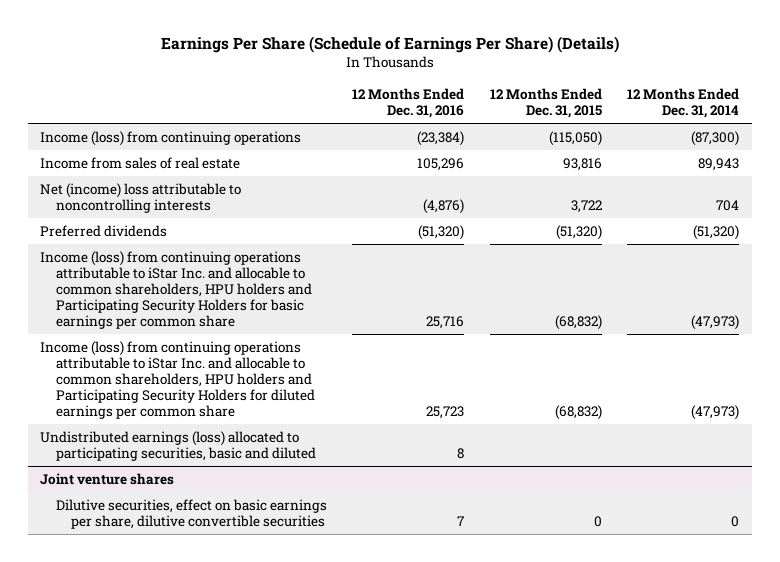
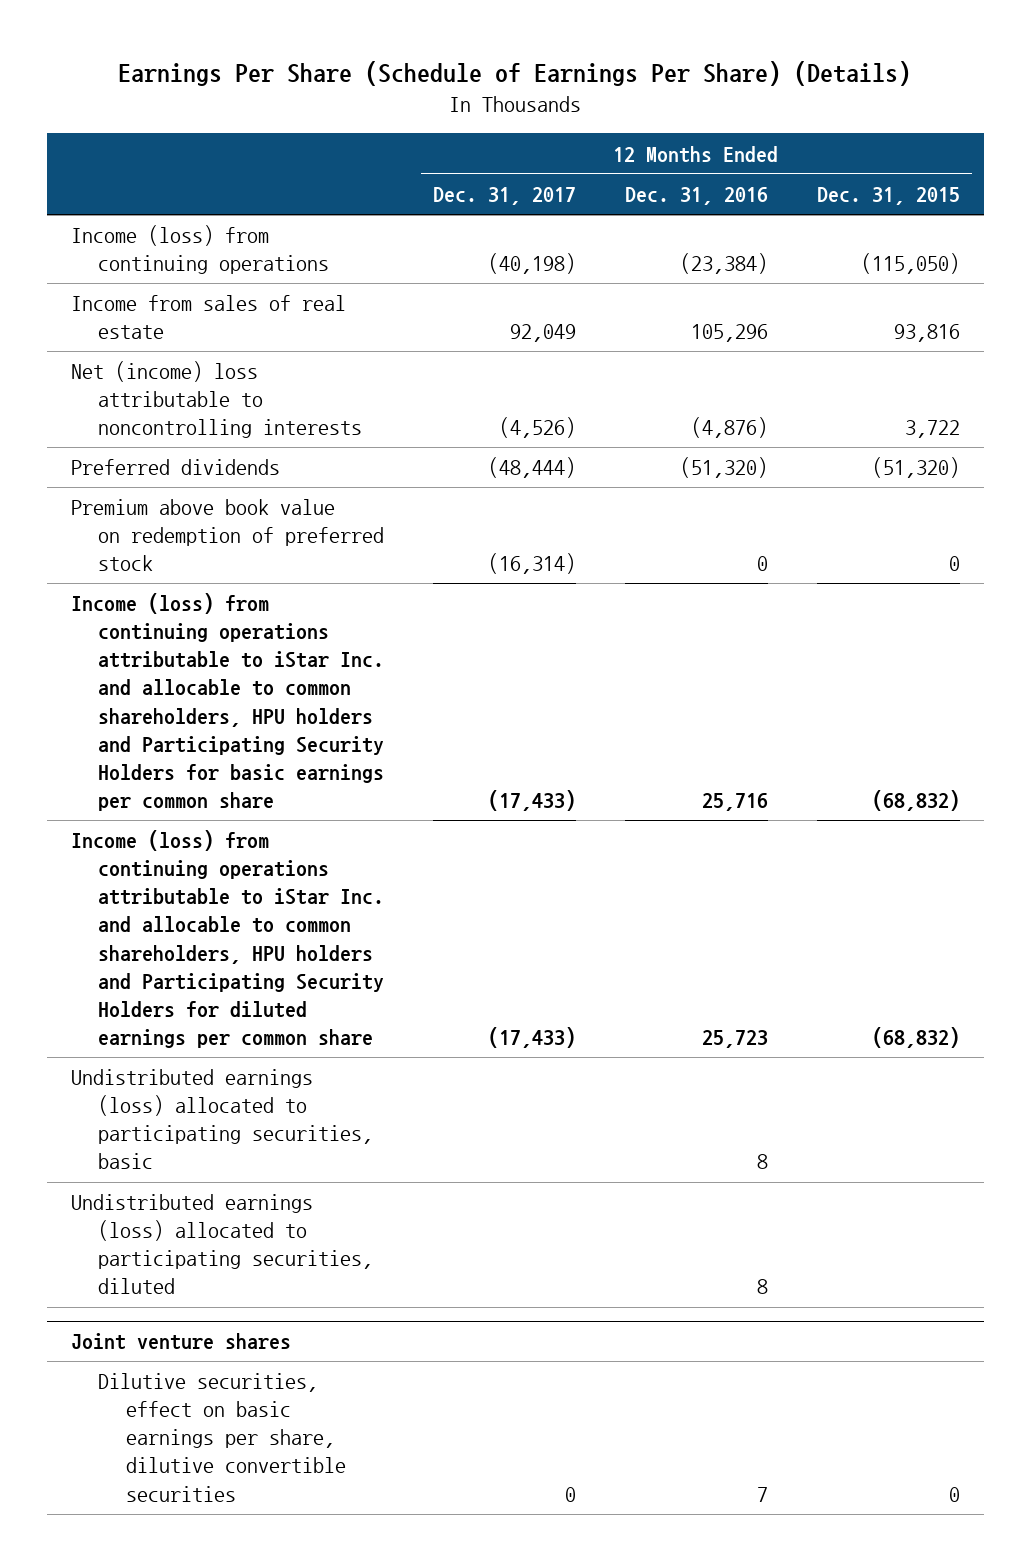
- | 12 Months Ended Dec. 31, 2016 | 12 Months Ended Dec. 31, 2015 | 12 Months Ended Dec. 31, 2014
+ | 12 Months Ended Dec. 31, 2017 | 12 Months Ended Dec. 31, 2016 | 12 Months Ended Dec. 31, 2015
+ Premium above book value on redemption of preferred stock | (16,314) | 0 | 0
- Undistributed earnings (loss) allocated to participating securities, basic and diluted | 8 | |
+ Undistributed earnings (loss) allocated to participating securities, basic | | 8 |
+ Undistributed earnings (loss) allocated to participating securities, diluted | | 8 |

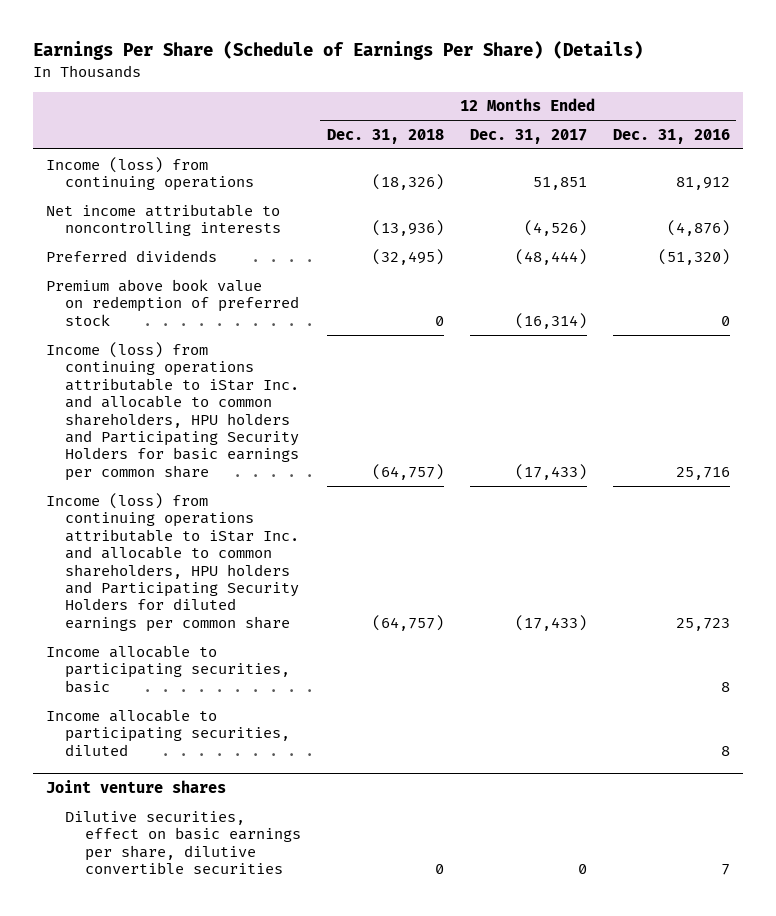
- | 12 Months Ended Dec. 31, 2017 | 12 Months Ended Dec. 31, 2016 | 12 Months Ended Dec. 31, 2015
+ | 12 Months Ended Dec. 31, 2018 | 12 Months Ended Dec. 31, 2017 | 12 Months Ended Dec. 31, 2016
- Income (loss) from continuing operations | (40,198) | (23,384) | (115,050)
- Income from sales of real estate | 92,049 | 105,296 | 93,816
- Net (income) loss attributable to noncontrolling interests | (4,526) | (4,876) | 3,722
+ Income (loss) from continuing operations | (18,326) | 51,851 | 81,912
+ Net income attributable to noncontrolling interests | (13,936) | (4,526) | (4,876)
- Undistributed earnings (loss) allocated to participating securities, basic | | 8 |
- Undistributed earnings (loss) allocated to participating securities, diluted | | 8 |
+ Income allocable to participating securities, basic | | | 8
+ Income allocable to participating securities, diluted | | | 8

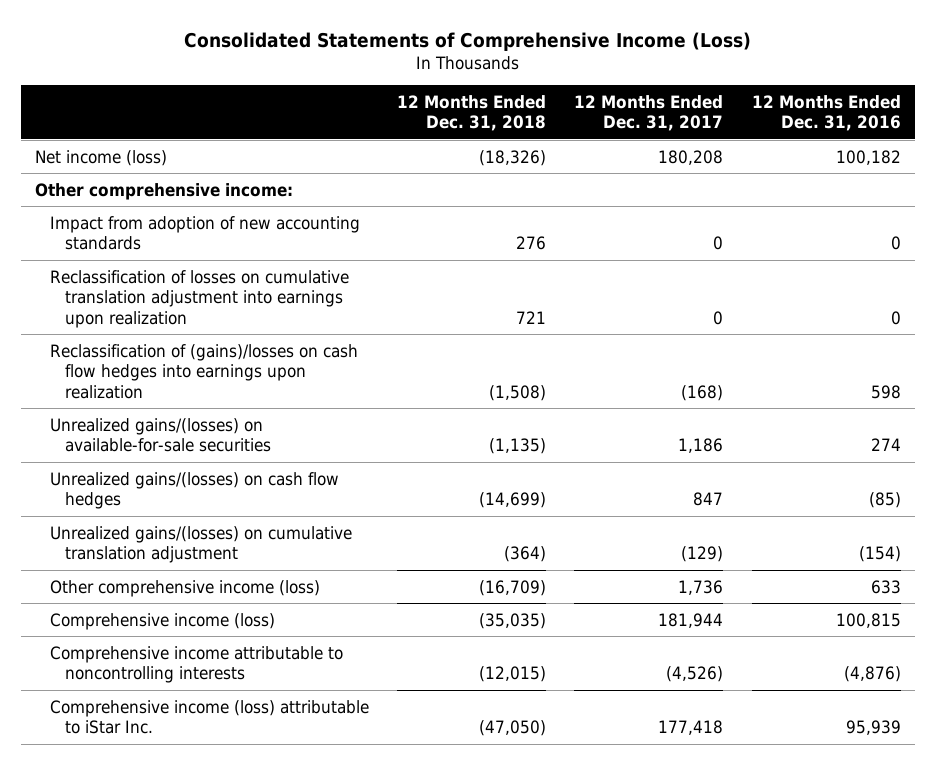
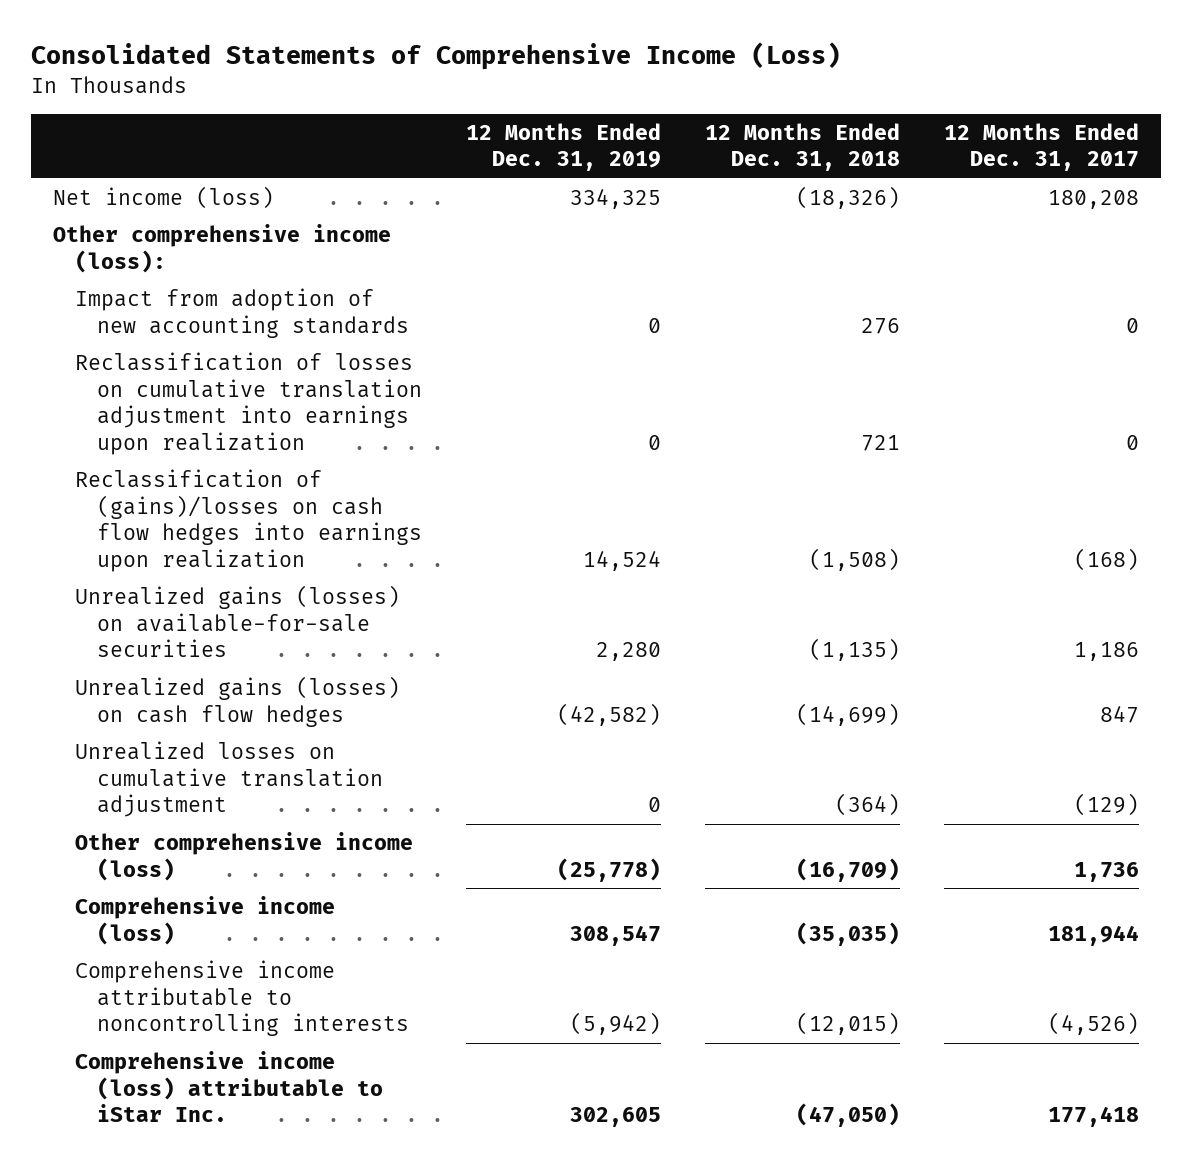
- | 12 Months Ended Dec. 31, 2018 | 12 Months Ended Dec. 31, 2017 | 12 Months Ended Dec. 31, 2016
+ | 12 Months Ended Dec. 31, 2019 | 12 Months Ended Dec. 31, 2018 | 12 Months Ended Dec. 31, 2017
- Other comprehensive income:
+ Other comprehensive income (loss):
- Unrealized gains/(losses) on available-for-sale securities | (1,135) | 1,186 | 274
- Unrealized gains/(losses) on cash flow hedges | (14,699) | 847 | (85)
- Unrealized gains/(losses) on cumulative translation adjustment | (364) | (129) | (154)
+ Unrealized gains (losses) on available-for-sale securities | 2,280 | (1,135) | 1,186
+ Unrealized gains (losses) on cash flow hedges | (42,582) | (14,699) | 847
+ Unrealized losses on cumulative translation adjustment | 0 | (364) | (129)

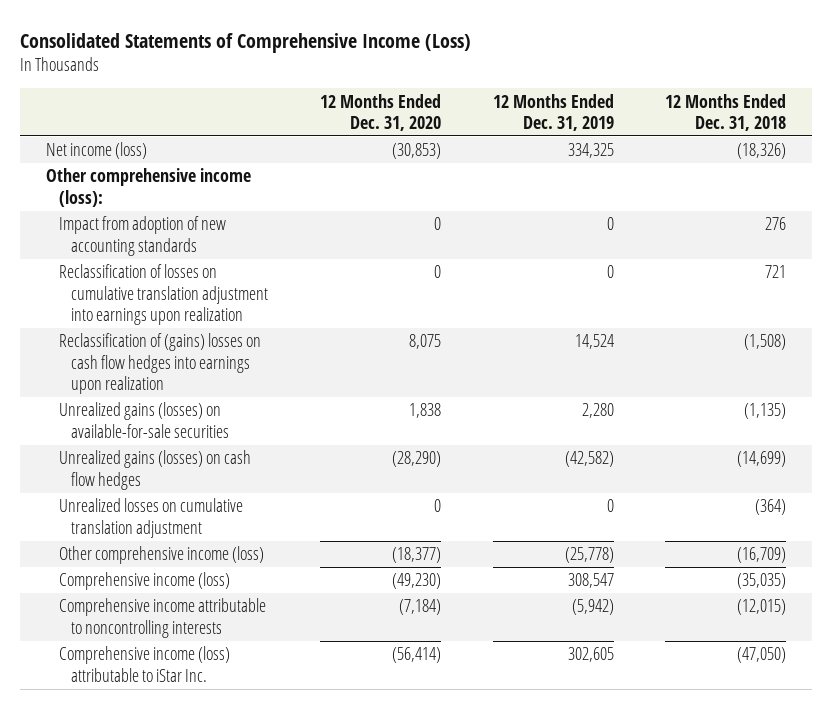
- | 12 Months Ended Dec. 31, 2019 | 12 Months Ended Dec. 31, 2018 | 12 Months Ended Dec. 31, 2017
+ | 12 Months Ended Dec. 31, 2020 | 12 Months Ended Dec. 31, 2019 | 12 Months Ended Dec. 31, 2018
- Reclassification of (gains)/losses on cash flow hedges into earnings upon realization | 14,524 | (1,508) | (168)
+ Reclassification of (gains) losses on cash flow hedges into earnings upon realization | 8,075 | 14,524 | (1,508)

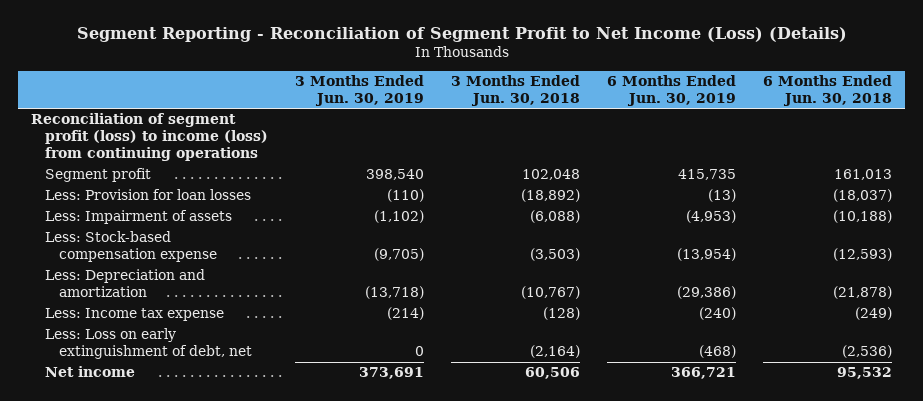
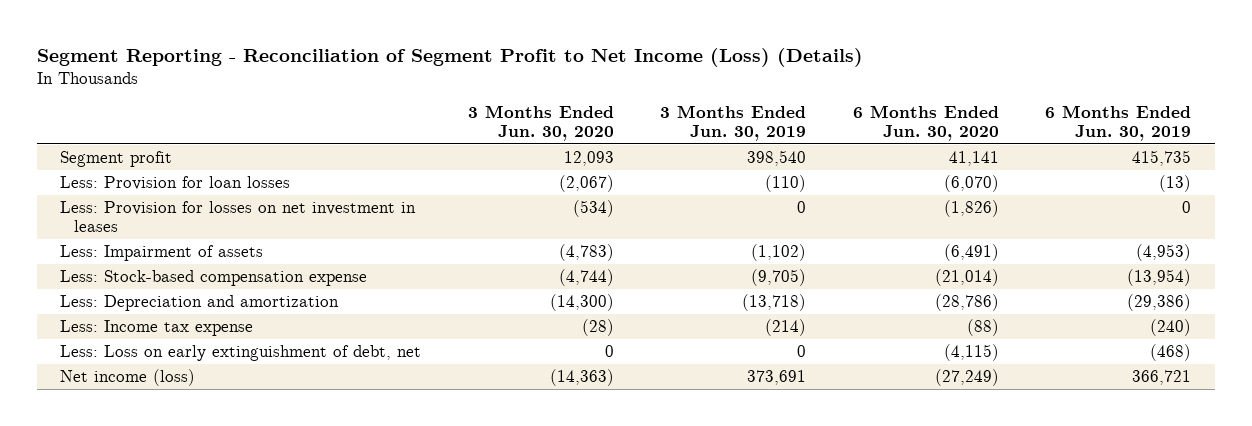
- | 3 Months Ended Jun. 30, 2019 | 3 Months Ended Jun. 30, 2018 | 6 Months Ended Jun. 30, 2019 | 6 Months Ended Jun. 30, 2018
+ | 3 Months Ended Jun. 30, 2020 | 3 Months Ended Jun. 30, 2019 | 6 Months Ended Jun. 30, 2020 | 6 Months Ended Jun. 30, 2019
- Reconciliation of segment profit (loss) to income (loss) from continuing operations
+ Less: Provision for losses on net investment in leases | (534) | 0 | (1,826) | 0
- Net income | 373,691 | 60,506 | 366,721 | 95,532
+ Net income (loss) | (14,363) | 373,691 | (27,249) | 366,721

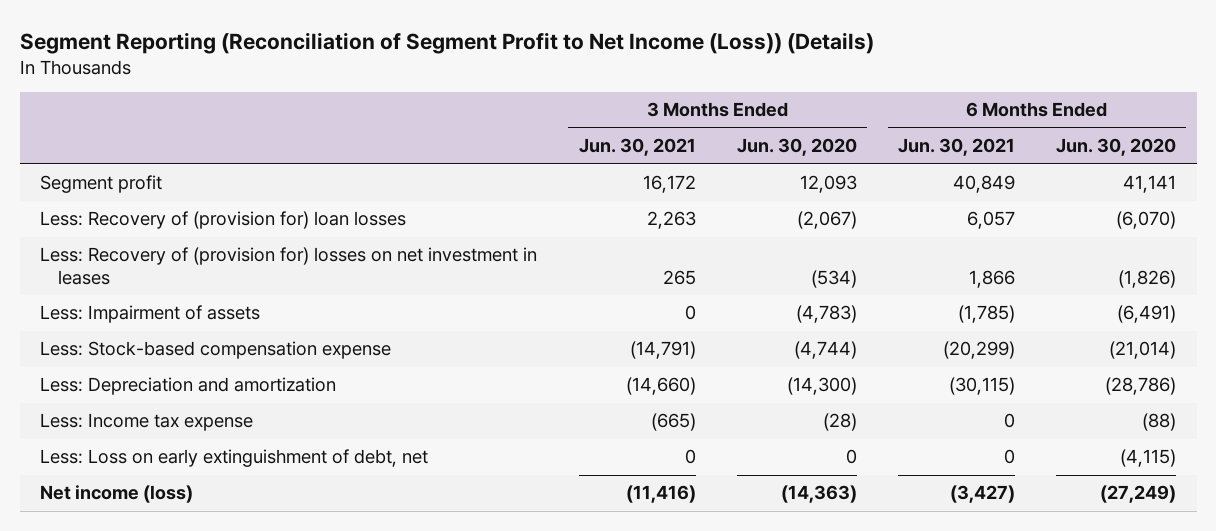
- Segment Reporting - Reconciliation of Segment Profit to Net Income (Loss) (Details)
+ Segment Reporting (Reconciliation of Segment Profit to Net Income (Loss)) (Details)
- | 3 Months Ended Jun. 30, 2020 | 3 Months Ended Jun. 30, 2019 | 6 Months Ended Jun. 30, 2020 | 6 Months Ended Jun. 30, 2019
+ | 3 Months Ended Jun. 30, 2021 | 3 Months Ended Jun. 30, 2020 | 6 Months Ended Jun. 30, 2021 | 6 Months Ended Jun. 30, 2020
- Less: Provision for loan losses | (2,067) | (110) | (6,070) | (13)
- Less: Provision for losses on net investment in leases | (534) | 0 | (1,826) | 0
+ Less: Recovery of (provision for) loan losses | 2,263 | (2,067) | 6,057 | (6,070)
+ Less: Recovery of (provision for) losses on net investment in leases | 265 | (534) | 1,866 | (1,826)

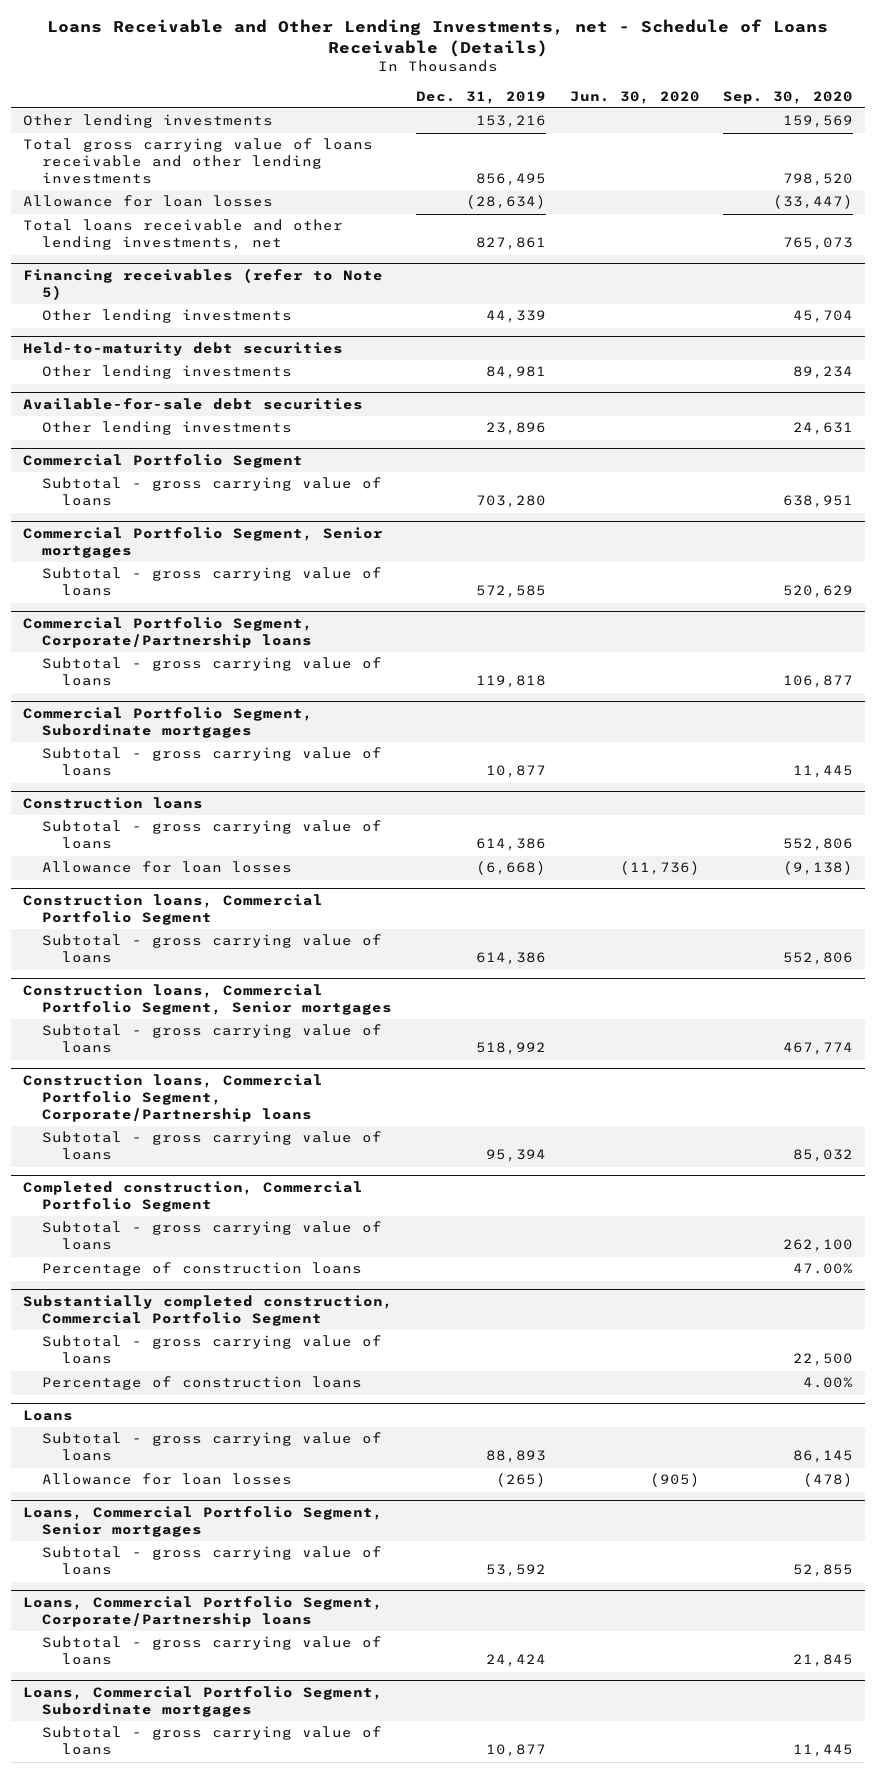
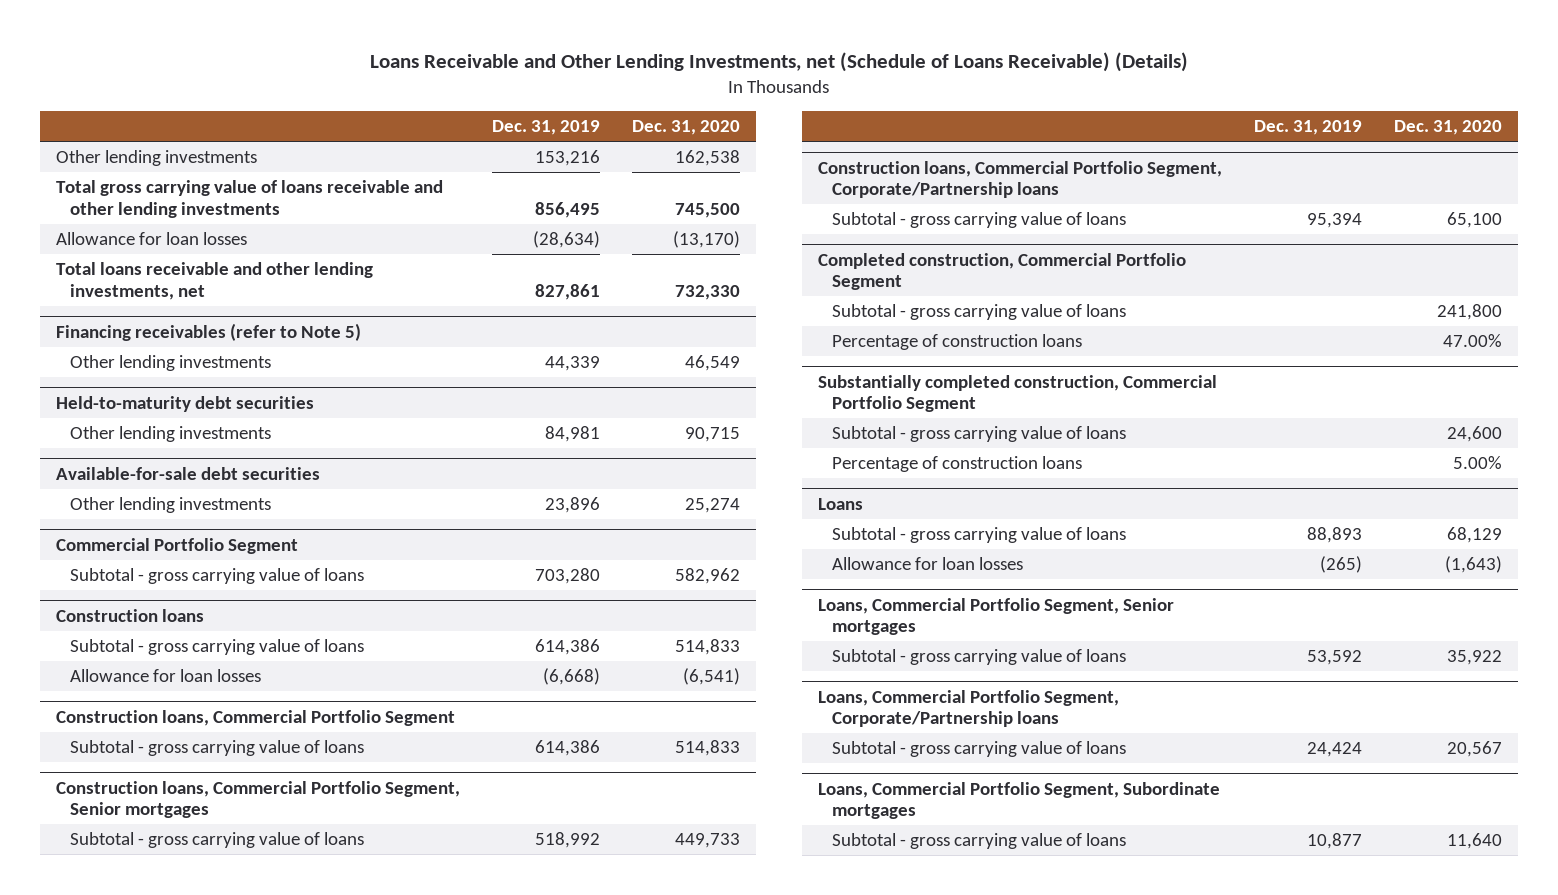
- Loans Receivable and Other Lending Investments, net - Schedule of Loans Receivable (Details)
+ Loans Receivable and Other Lending Investments, net (Schedule of Loans Receivable) (Details)
- | Dec. 31, 2019 | Jun. 30, 2020 | Sep. 30, 2020
+ | Dec. 31, 2019 | Dec. 31, 2020
- Commercial Portfolio Segment, Senior mortgages
- Subtotal - gross carrying value of loans | 572,585 | | 520,629
- Commercial Portfolio Segment, Corporate/Partnership loans
- Subtotal - gross carrying value of loans | 119,818 | | 106,877
- Commercial Portfolio Segment, Subordinate mortgages
- Subtotal - gross carrying value of loans | 10,877 | | 11,445

